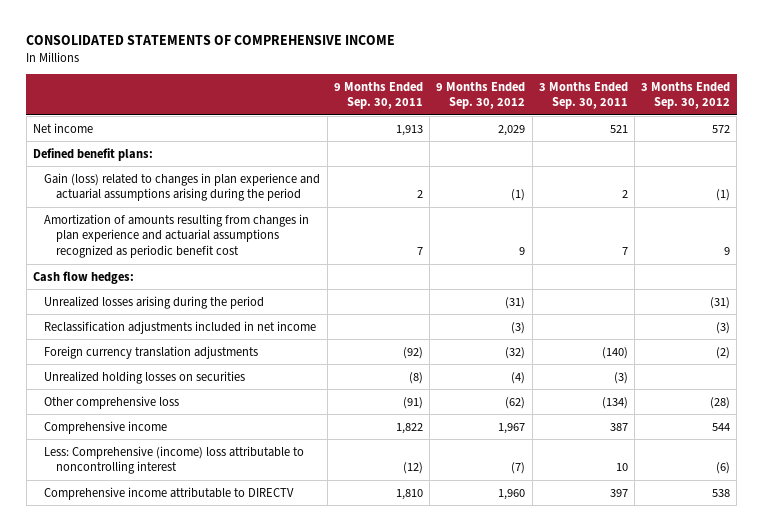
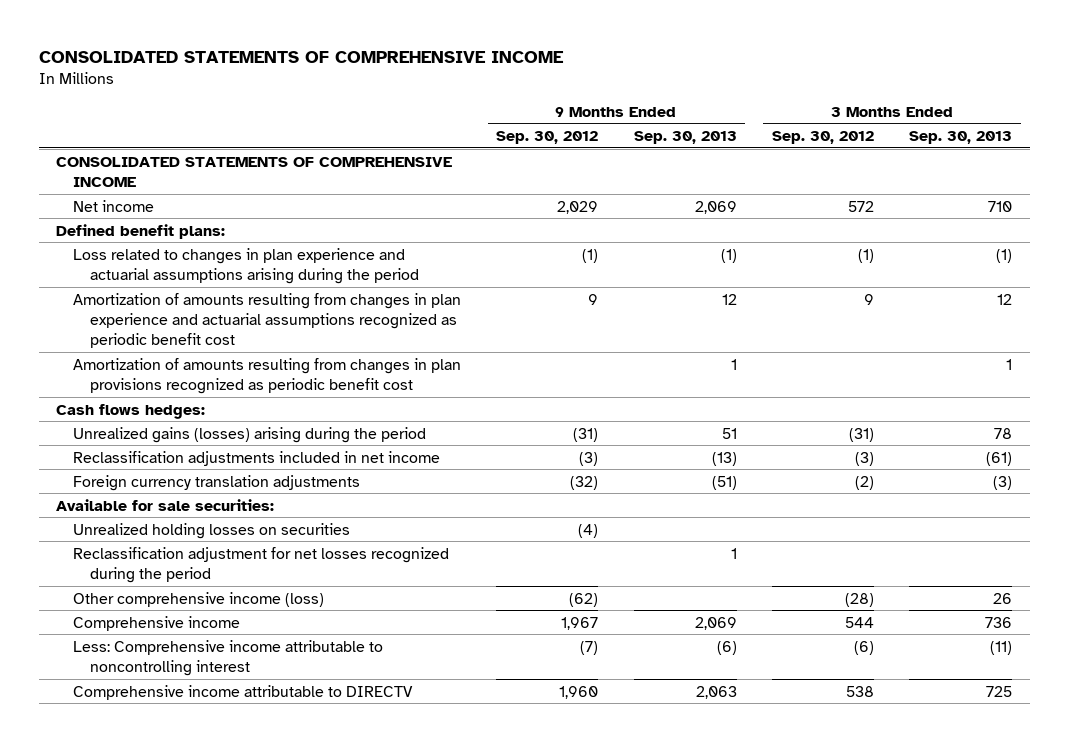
- | 9 Months Ended Sep. 30, 2011 | 9 Months Ended Sep. 30, 2012 | 3 Months Ended Sep. 30, 2011 | 3 Months Ended Sep. 30, 2012
+ | 9 Months Ended Sep. 30, 2012 | 9 Months Ended Sep. 30, 2013 | 3 Months Ended Sep. 30, 2012 | 3 Months Ended Sep. 30, 2013
+ CONSOLIDATED STATEMENTS OF COMPREHENSIVE INCOME
- Gain (loss) related to changes in plan experience and actuarial assumptions arising during the period | 2 | (1) | 2 | (1)
+ Loss related to changes in plan experience and actuarial assumptions arising during the period | (1) | (1) | (1) | (1)
- Cash flow hedges:
- Unrealized losses arising during the period | | (31) | | (31)
+ Amortization of amounts resulting from changes in plan provisions recognized as periodic benefit cost | | 1 | | 1
+ Cash flows hedges:
+ Unrealized gains (losses) arising during the period | (31) | 51 | (31) | 78
+ Available for sale securities:
- Other comprehensive loss | (91) | (62) | (134) | (28)
+ Reclassification adjustment for net losses recognized during the period | | 1 | |
+ Other comprehensive income (loss) | (62) | | (28) | 26
- Less: Comprehensive (income) loss attributable to noncontrolling interest | (12) | (7) | 10 | (6)
+ Less: Comprehensive income attributable to noncontrolling interest | (7) | (6) | (6) | (11)

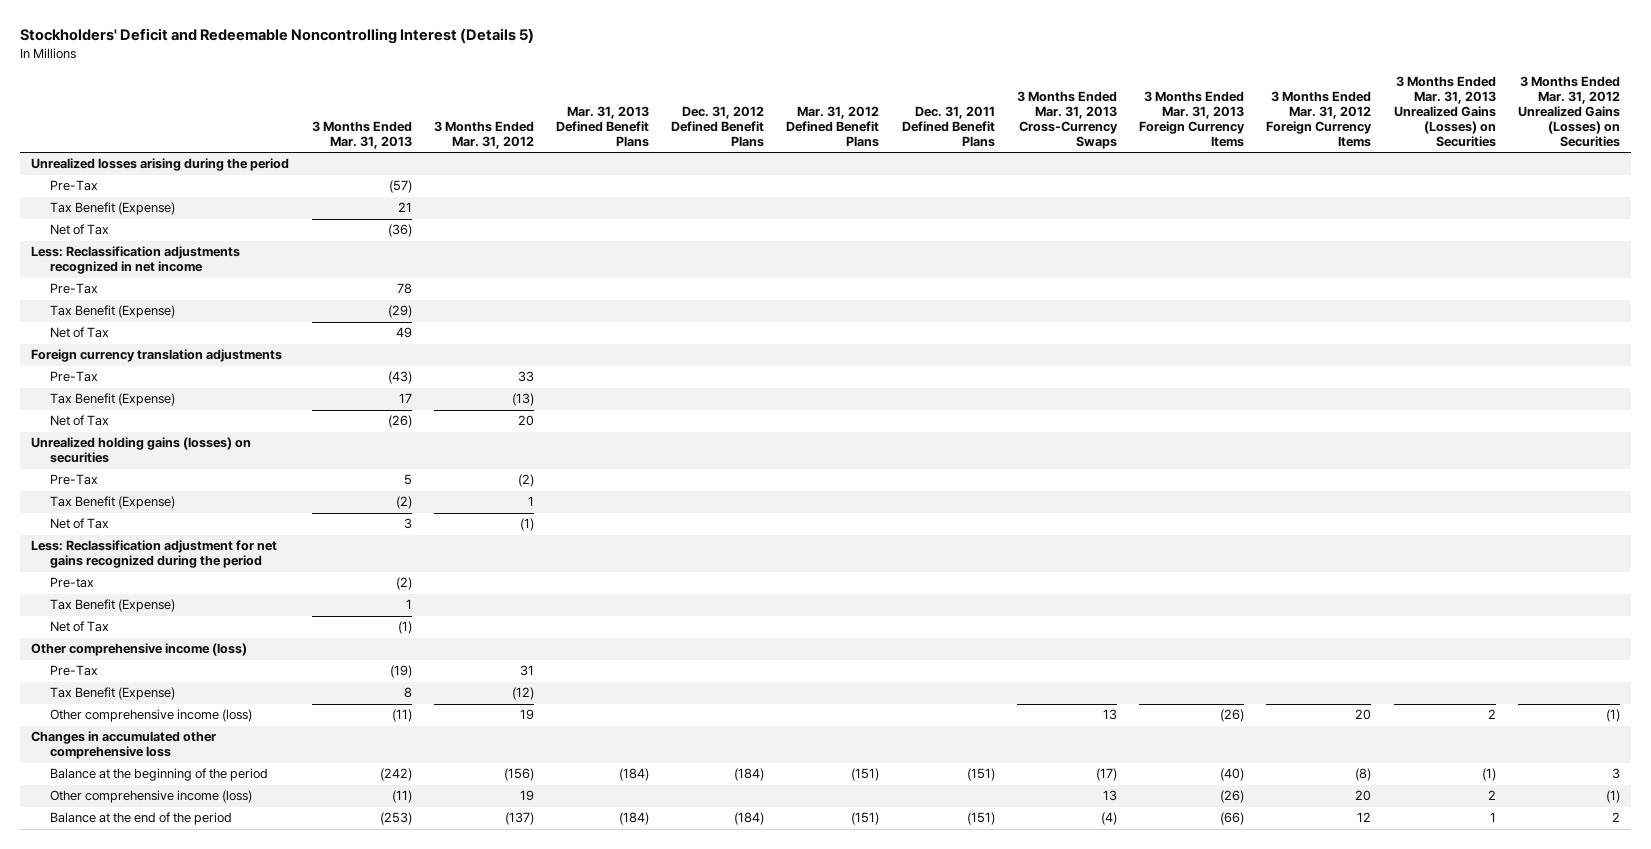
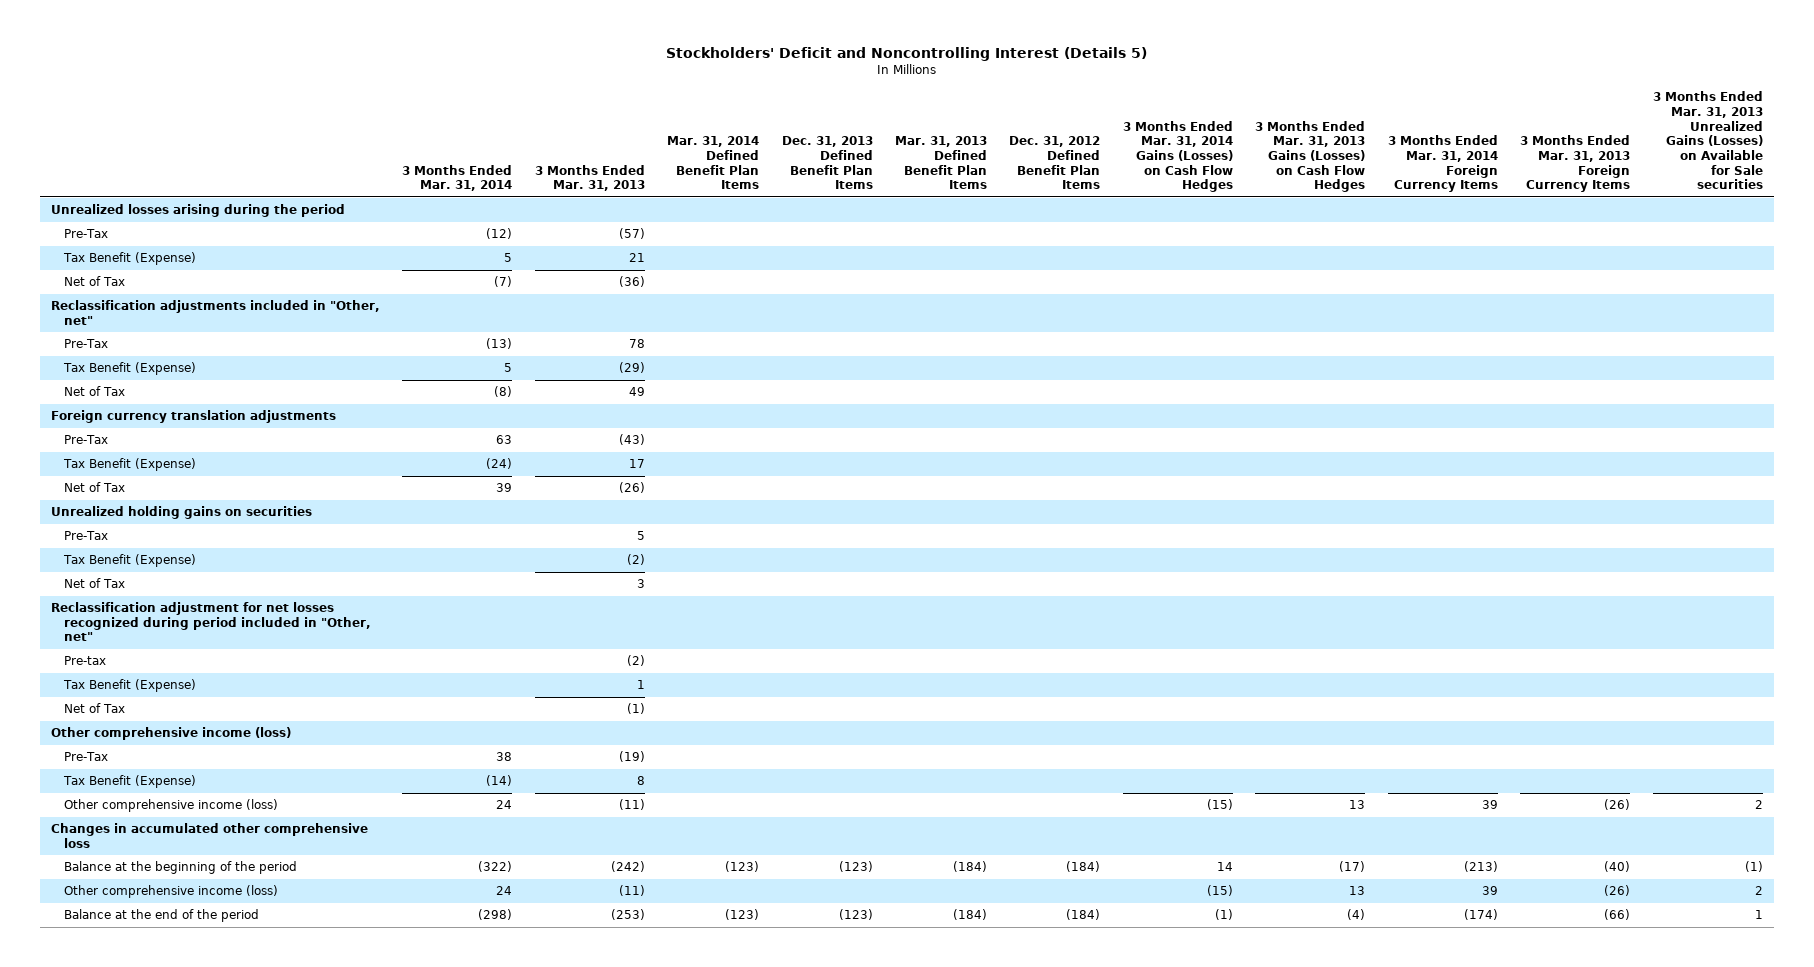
- Stockholders' Deficit and Redeemable Noncontrolling Interest (Details 5)
+ Stockholders' Deficit and Noncontrolling Interest (Details 5)
- | 3 Months Ended Mar. 31, 2013 | 3 Months Ended Mar. 31, 2012 | Mar. 31, 2013 Defined Benefit Plans | Dec. 31, 2012 Defined Benefit Plans | Mar. 31, 2012 Defined Benefit Plans | Dec. 31, 2011 Defined Benefit Plans | 3 Months Ended Mar. 31, 2013 Cross-Currency Swaps | 3 Months Ended Mar. 31, 2013 Foreign Currency Items | 3 Months Ended Mar. 31, 2012 Foreign Currency Items | 3 Months Ended Mar. 31, 2013 Unrealized Gains (Losses) on Securities | 3 Months Ended Mar. 31, 2012 Unrealized Gains (Losses) on Securities
+ | 3 Months Ended Mar. 31, 2014 | 3 Months Ended Mar. 31, 2013 | Mar. 31, 2014 Defined Benefit Plan Items | Dec. 31, 2013 Defined Benefit Plan Items | Mar. 31, 2013 Defined Benefit Plan Items | Dec. 31, 2012 Defined Benefit Plan Items | 3 Months Ended Mar. 31, 2014 Gains (Losses) on Cash Flow Hedges | 3 Months Ended Mar. 31, 2013 Gains (Losses) on Cash Flow Hedges | 3 Months Ended Mar. 31, 2014 Foreign Currency Items | 3 Months Ended Mar. 31, 2013 Foreign Currency Items | 3 Months Ended Mar. 31, 2013 Unrealized Gains (Losses) on Available for Sale securities
- Less: Reclassification adjustments recognized in net income
+ Reclassification adjustments included in "Other, net"
- Unrealized holding gains (losses) on securities
+ Unrealized holding gains on securities
- Less: Reclassification adjustment for net gains recognized during the period
+ Reclassification adjustment for net losses recognized during period included in "Other, net"

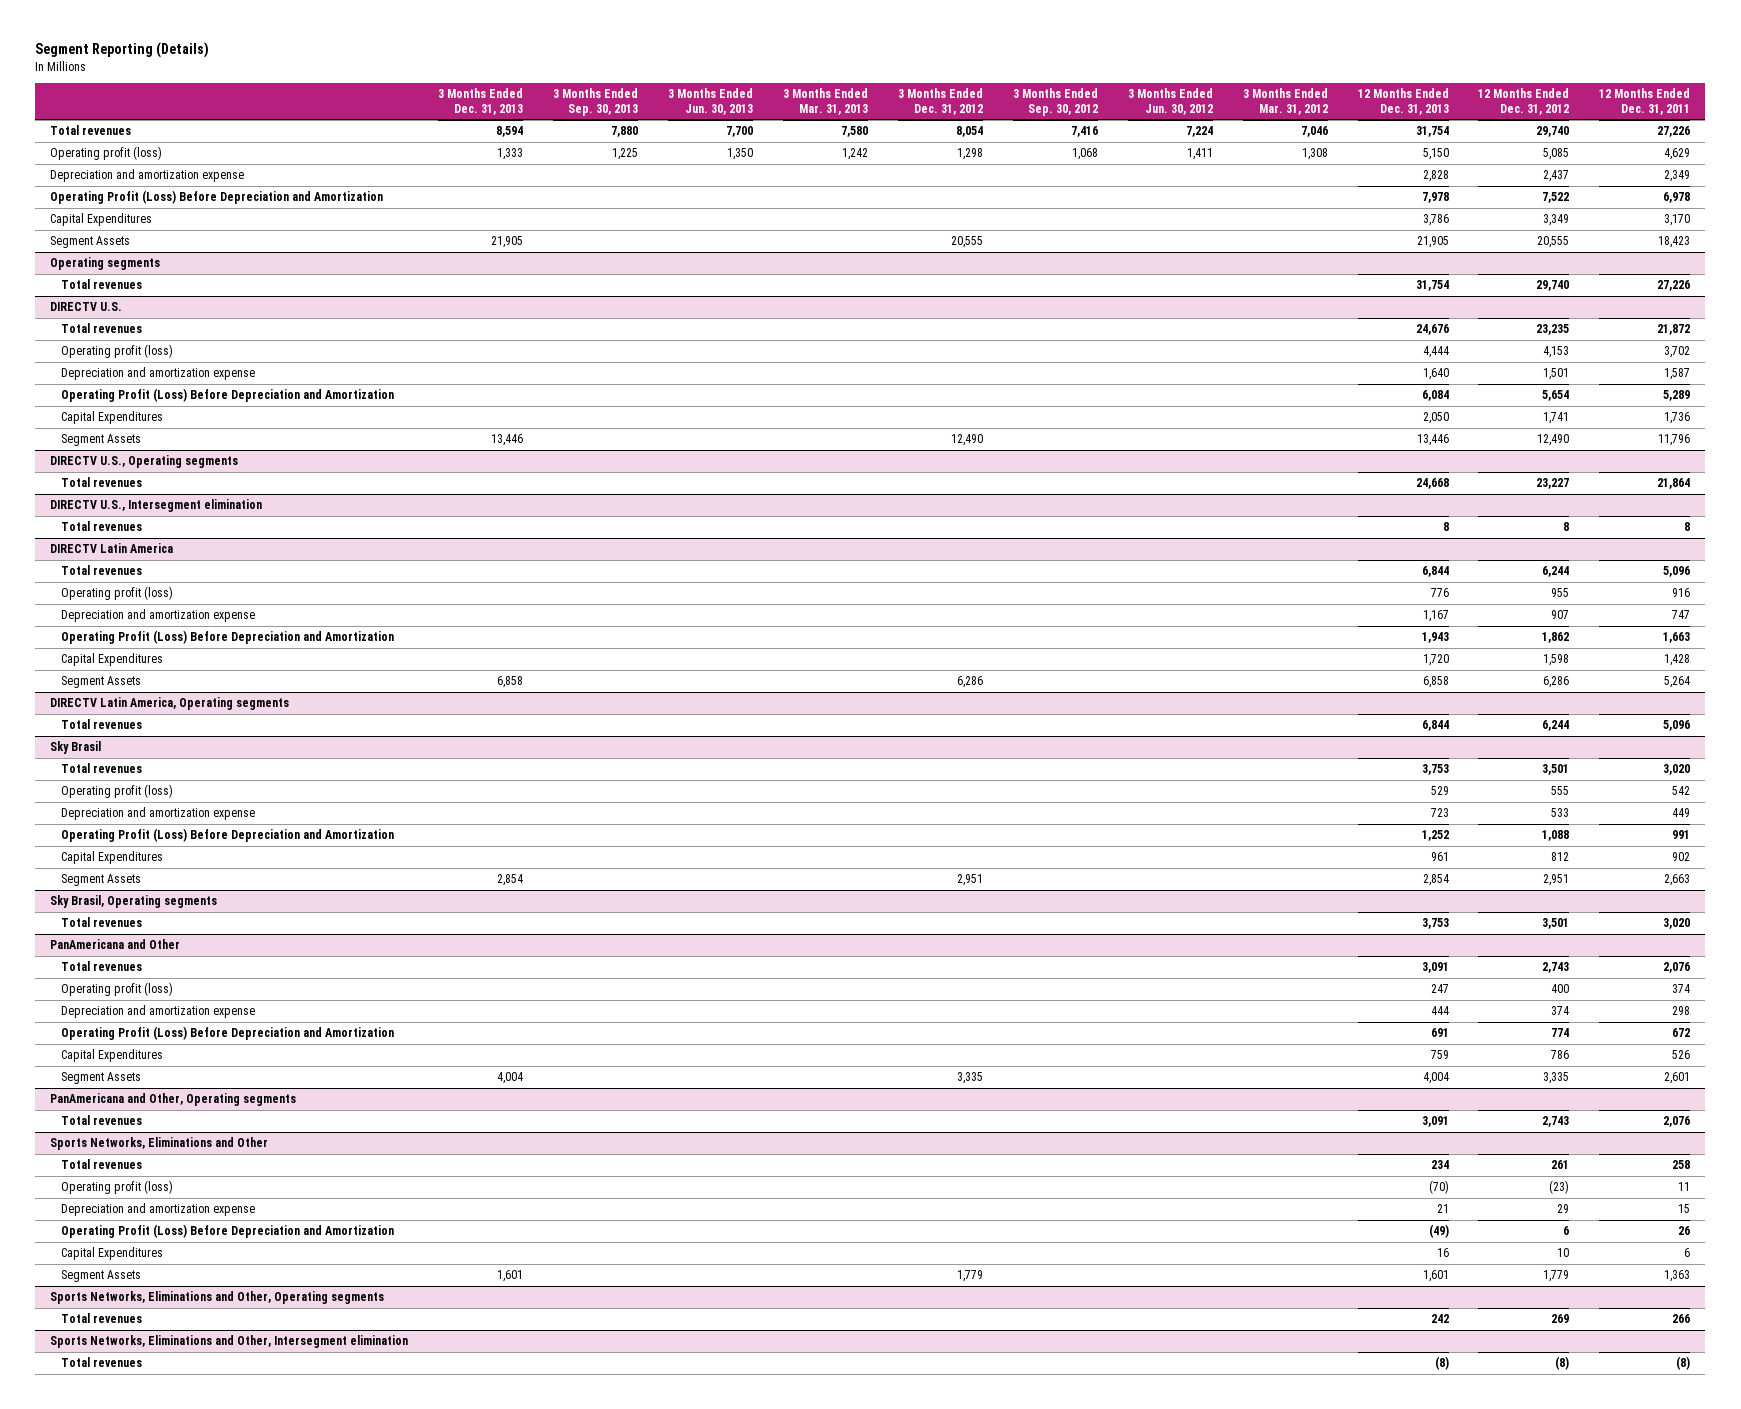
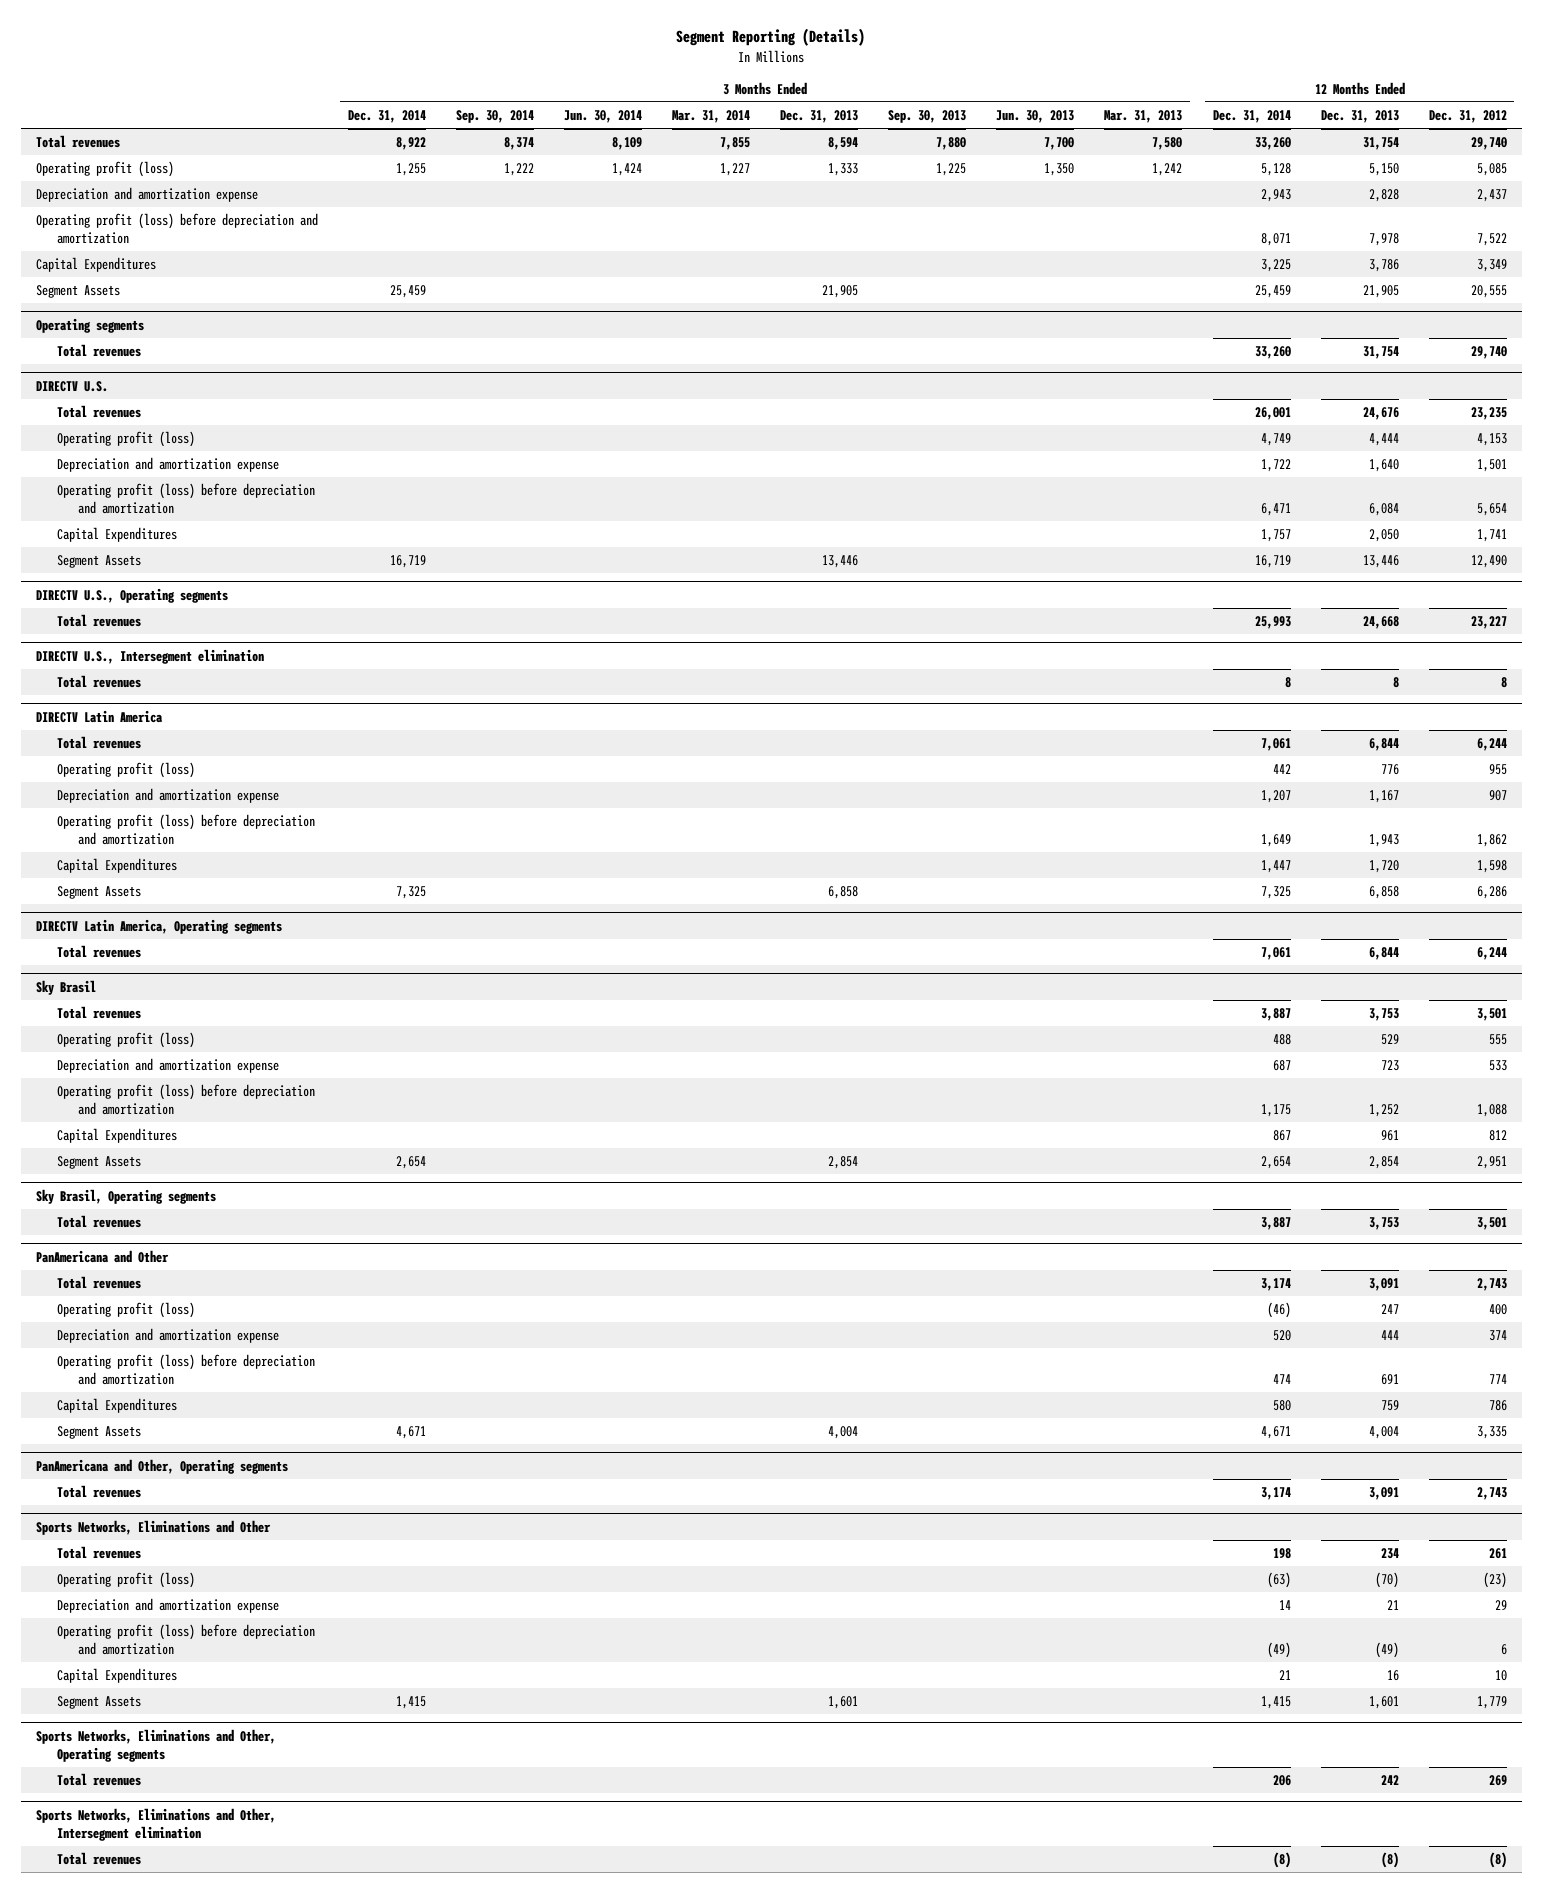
- | 3 Months Ended Dec. 31, 2013 | 3 Months Ended Sep. 30, 2013 | 3 Months Ended Jun. 30, 2013 | 3 Months Ended Mar. 31, 2013 | 3 Months Ended Dec. 31, 2012 | 3 Months Ended Sep. 30, 2012 | 3 Months Ended Jun. 30, 2012 | 3 Months Ended Mar. 31, 2012 | 12 Months Ended Dec. 31, 2013 | 12 Months Ended Dec. 31, 2012 | 12 Months Ended Dec. 31, 2011
+ | 3 Months Ended Dec. 31, 2014 | 3 Months Ended Sep. 30, 2014 | 3 Months Ended Jun. 30, 2014 | 3 Months Ended Mar. 31, 2014 | 3 Months Ended Dec. 31, 2013 | 3 Months Ended Sep. 30, 2013 | 3 Months Ended Jun. 30, 2013 | 3 Months Ended Mar. 31, 2013 | 12 Months Ended Dec. 31, 2014 | 12 Months Ended Dec. 31, 2013 | 12 Months Ended Dec. 31, 2012
- Operating Profit (Loss) Before Depreciation and Amortization | | | | | | | | | 7,978 | 7,522 | 6,978
+ Operating profit (loss) before depreciation and amortization | | | | | | | | | 8,071 | 7,978 | 7,522
@ DIRECTV U.S.
- Operating Profit (Loss) Before Depreciation and Amortization | | | | | | | | | 6,084 | 5,654 | 5,289
+ Operating profit (loss) before depreciation and amortization | | | | | | | | | 6,471 | 6,084 | 5,654
@ DIRECTV Latin America
- Operating Profit (Loss) Before Depreciation and Amortization | | | | | | | | | 1,943 | 1,862 | 1,663
+ Operating profit (loss) before depreciation and amortization | | | | | | | | | 1,649 | 1,943 | 1,862
@ Sky Brasil
- Operating Profit (Loss) Before Depreciation and Amortization | | | | | | | | | 1,252 | 1,088 | 991
+ Operating profit (loss) before depreciation and amortization | | | | | | | | | 1,175 | 1,252 | 1,088
@ PanAmericana and Other
- Operating Profit (Loss) Before Depreciation and Amortization | | | | | | | | | 691 | 774 | 672
+ Operating profit (loss) before depreciation and amortization | | | | | | | | | 474 | 691 | 774
@ Sports Networks, Eliminations and Other
- Operating Profit (Loss) Before Depreciation and Amortization | | | | | | | | | (49) | 6 | 26
+ Operating profit (loss) before depreciation and amortization | | | | | | | | | (49) | (49) | 6

